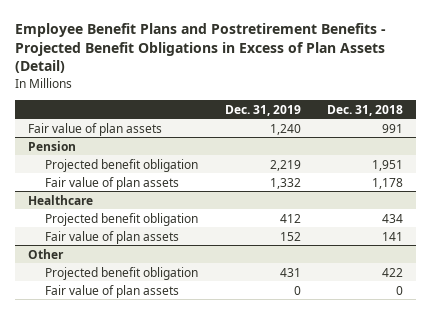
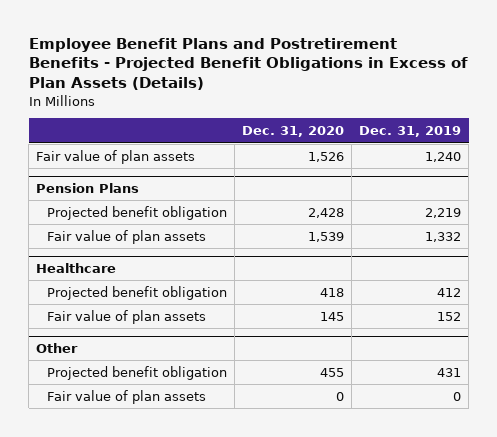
- Employee Benefit Plans and Postretirement Benefits - Projected Benefit Obligations in Excess of Plan Assets (Detail)
+ Employee Benefit Plans and Postretirement Benefits - Projected Benefit Obligations in Excess of Plan Assets (Details)
- | Dec. 31, 2019 | Dec. 31, 2018
+ | Dec. 31, 2020 | Dec. 31, 2019
- Pension
+ Pension Plans

